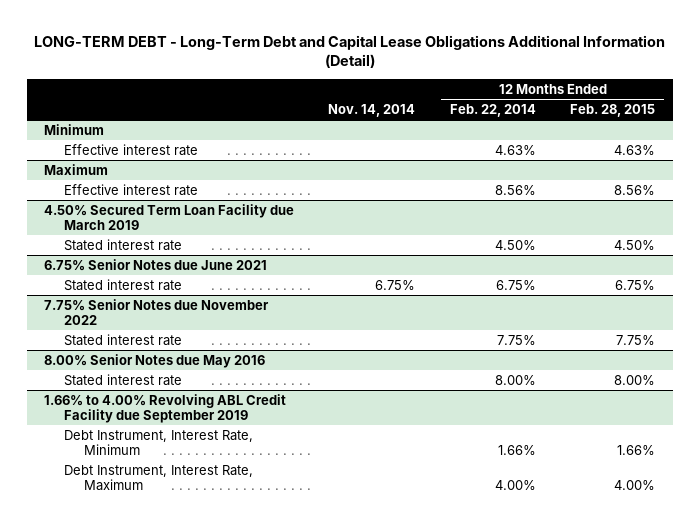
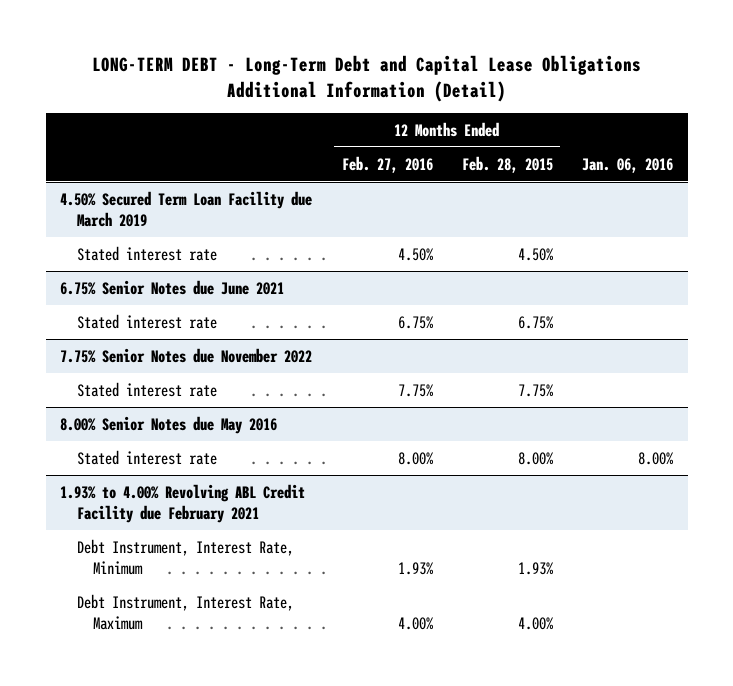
- | Nov. 14, 2014 | 12 Months Ended Feb. 22, 2014 | 12 Months Ended Feb. 28, 2015
+ | 12 Months Ended Feb. 27, 2016 | 12 Months Ended Feb. 28, 2015 | Jan. 06, 2016
- Minimum
- Effective interest rate | | 4.63% | 4.63%
- Maximum
- Effective interest rate | | 8.56% | 8.56%
- 1.66% to 4.00% Revolving ABL Credit Facility due September 2019
- Debt Instrument, Interest Rate, Minimum | | 1.66% | 1.66%
+ 1.93% to 4.00% Revolving ABL Credit Facility due February 2021
+ Debt Instrument, Interest Rate, Minimum | 1.93% | 1.93% |

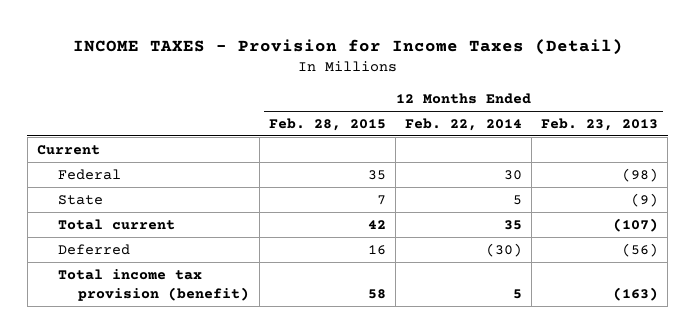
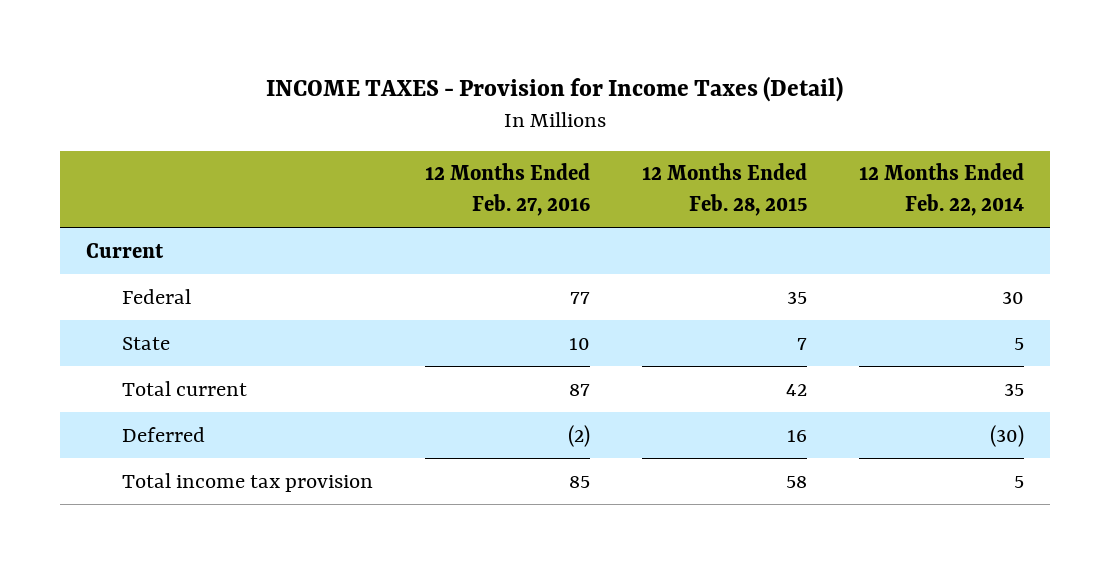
- | 12 Months Ended Feb. 28, 2015 | 12 Months Ended Feb. 22, 2014 | 12 Months Ended Feb. 23, 2013
+ | 12 Months Ended Feb. 27, 2016 | 12 Months Ended Feb. 28, 2015 | 12 Months Ended Feb. 22, 2014
- Total income tax provision (benefit) | 58 | 5 | (163)
+ Total income tax provision | 85 | 58 | 5

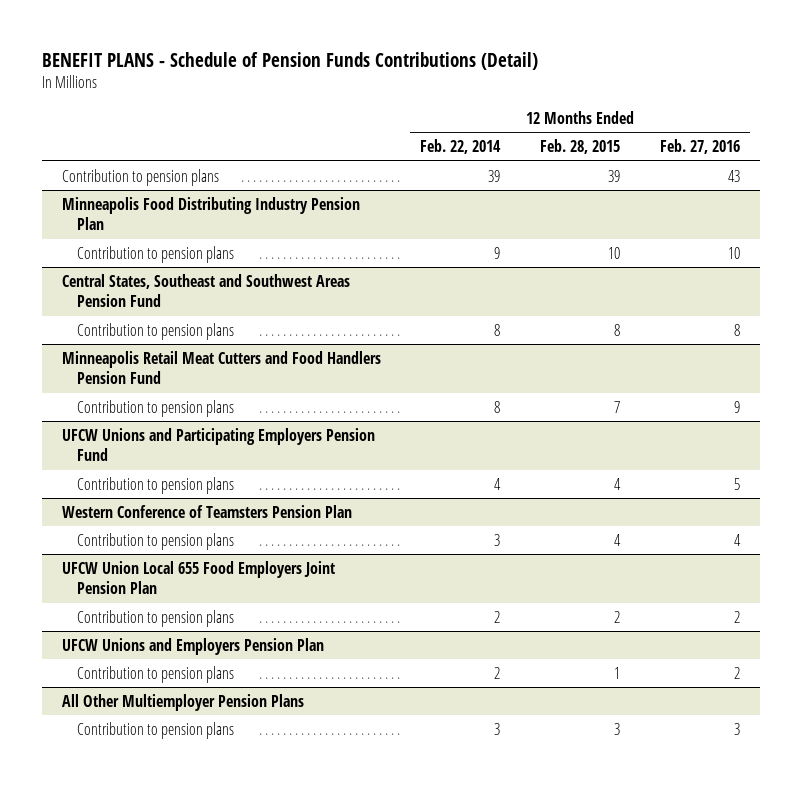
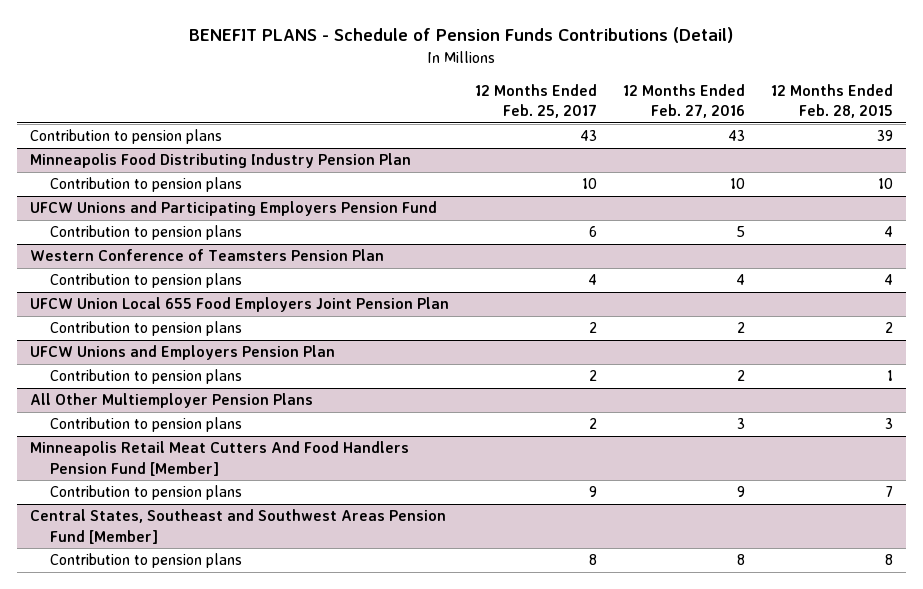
- | 12 Months Ended Feb. 22, 2014 | 12 Months Ended Feb. 28, 2015 | 12 Months Ended Feb. 27, 2016
+ | 12 Months Ended Feb. 25, 2017 | 12 Months Ended Feb. 27, 2016 | 12 Months Ended Feb. 28, 2015
- Central States, Southeast and Southwest Areas Pension Fund
- Contribution to pension plans | 8 | 8 | 8
- Minneapolis Retail Meat Cutters and Food Handlers Pension Fund
- Contribution to pension plans | 8 | 7 | 9
+ Minneapolis Retail Meat Cutters And Food Handlers Pension Fund [Member]
+ Contribution to pension plans | 9 | 9 | 7
+ Central States, Southeast and Southwest Areas Pension Fund [Member]
+ Contribution to pension plans | 8 | 8 | 8

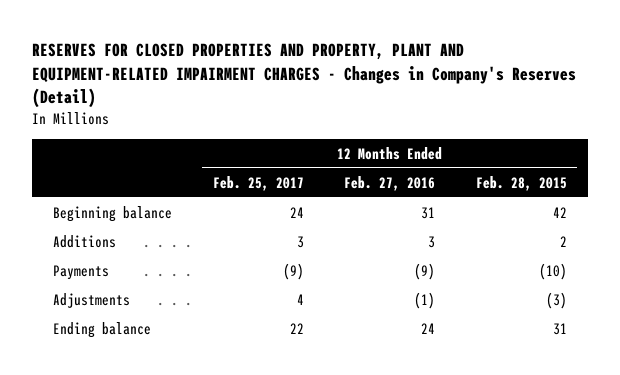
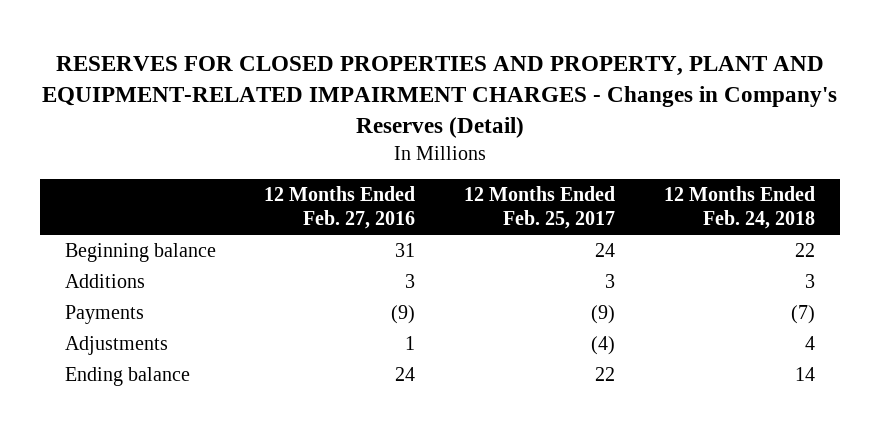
- | 12 Months Ended Feb. 25, 2017 | 12 Months Ended Feb. 27, 2016 | 12 Months Ended Feb. 28, 2015
+ | 12 Months Ended Feb. 27, 2016 | 12 Months Ended Feb. 25, 2017 | 12 Months Ended Feb. 24, 2018
- Adjustments | 4 | (1) | (3)
+ Adjustments | 1 | (4) | 4

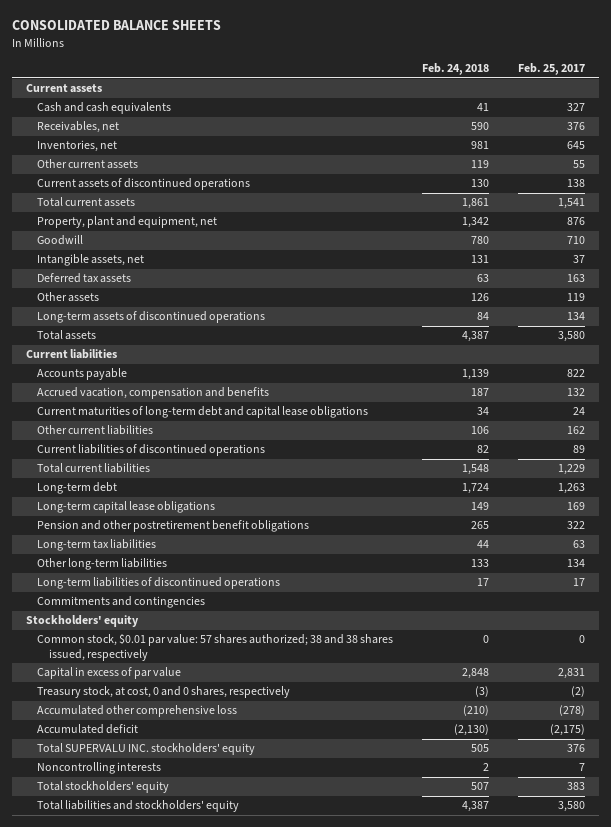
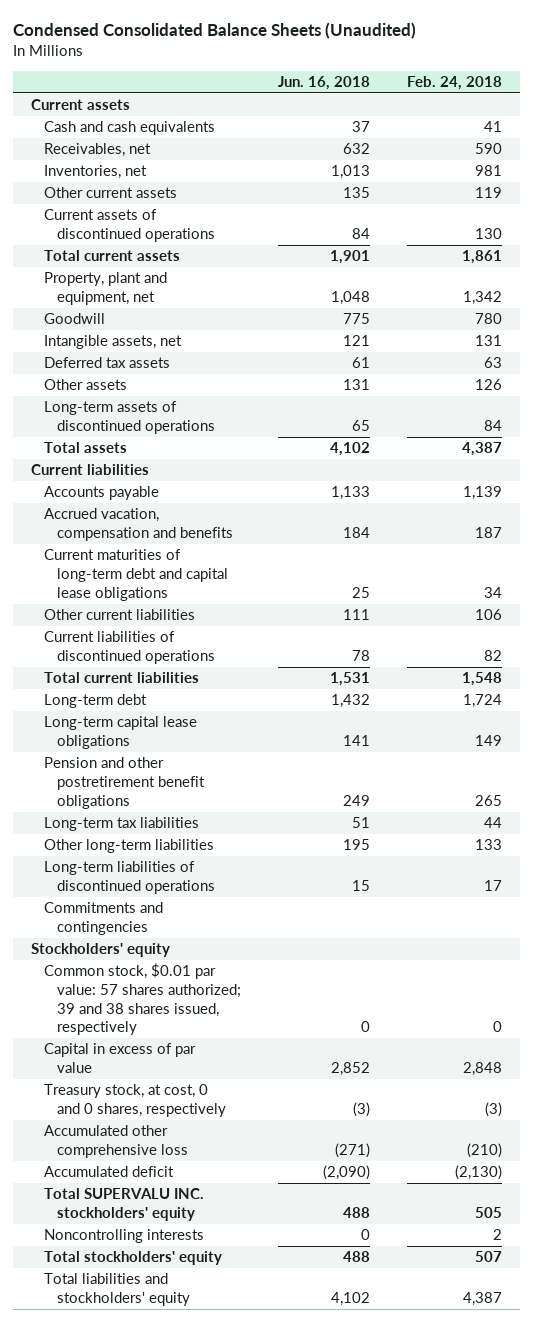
- CONSOLIDATED BALANCE SHEETS
+ Condensed Consolidated Balance Sheets (Unaudited)
- | Feb. 24, 2018 | Feb. 25, 2017
+ | Jun. 16, 2018 | Feb. 24, 2018
- Common stock, $0.01 par value: 57 shares authorized; 38 and 38 shares issued, respectively | 0 | 0
+ Common stock, $0.01 par value: 57 shares authorized; 39 and 38 shares issued, respectively | 0 | 0

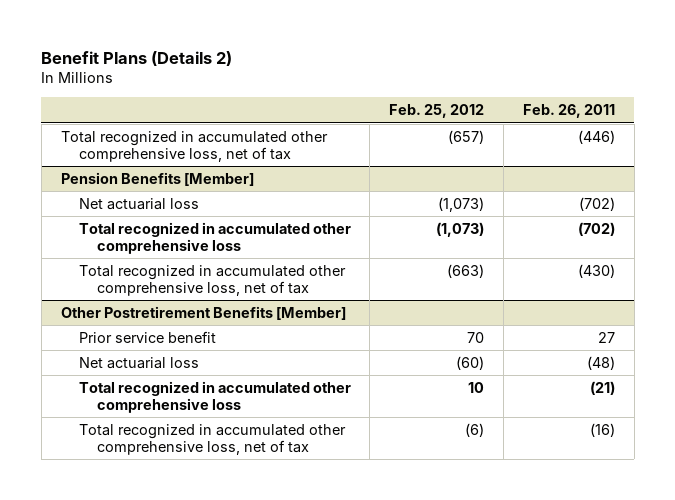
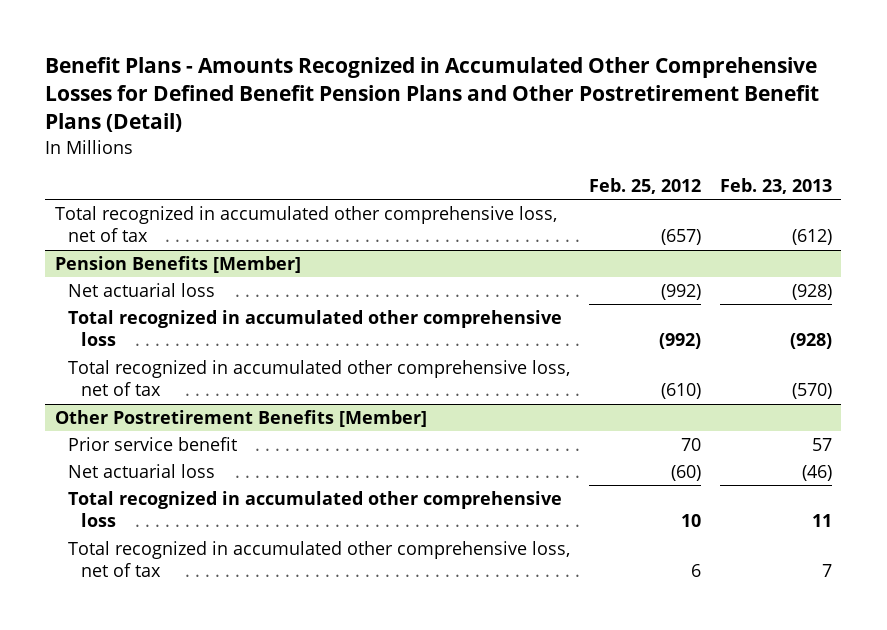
- Benefit Plans (Details 2)
+ Benefit Plans - Amounts Recognized in Accumulated Other Comprehensive Losses for Defined Benefit Pension Plans and Other Postretirement Benefit Plans (Detail)
- | Feb. 25, 2012 | Feb. 26, 2011
+ | Feb. 25, 2012 | Feb. 23, 2013
@ Pension Benefits [Member]
- Net actuarial loss | (1,073) | (702)
- Total recognized in accumulated other comprehensive loss | (1,073) | (702)
- Total recognized in accumulated other comprehensive loss, net of tax | (663) | (430)
+ Net actuarial loss | (992) | (928)
+ Total recognized in accumulated other comprehensive loss | (992) | (928)
+ Total recognized in accumulated other comprehensive loss, net of tax | (610) | (570)
@ Other Postretirement Benefits [Member]
- Total recognized in accumulated other comprehensive loss, net of tax | (6) | (16)
+ Total recognized in accumulated other comprehensive loss, net of tax | 6 | 7

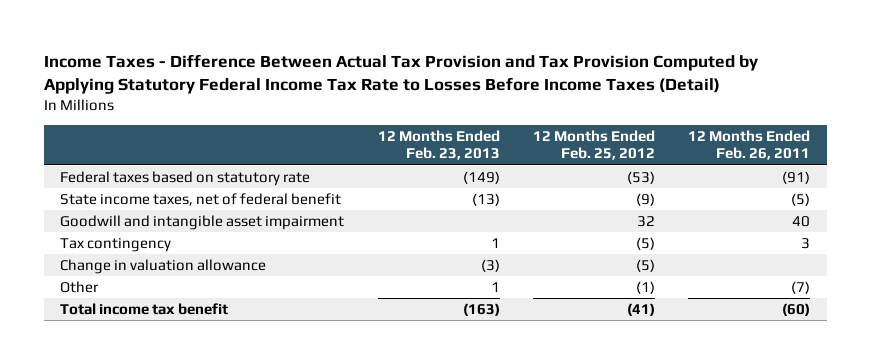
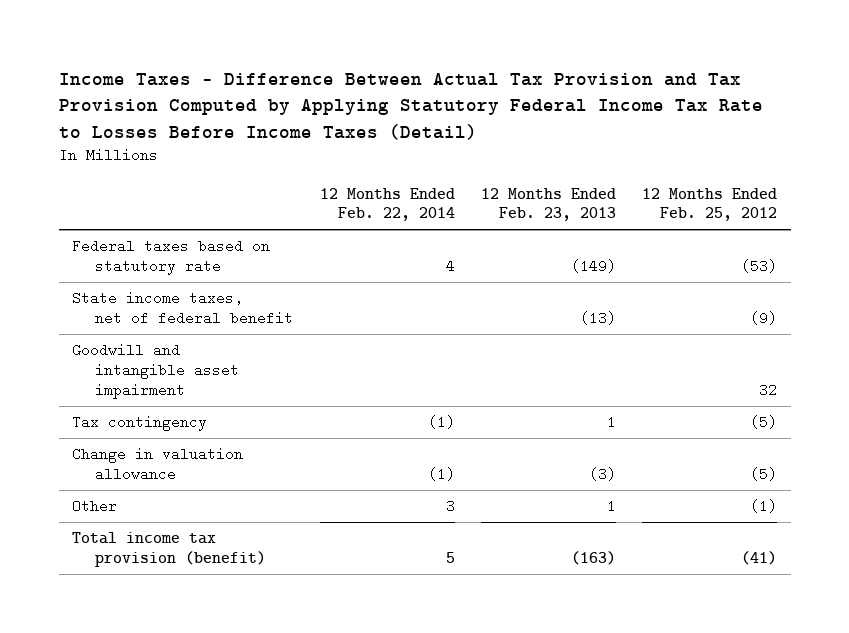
- | 12 Months Ended Feb. 23, 2013 | 12 Months Ended Feb. 25, 2012 | 12 Months Ended Feb. 26, 2011
+ | 12 Months Ended Feb. 22, 2014 | 12 Months Ended Feb. 23, 2013 | 12 Months Ended Feb. 25, 2012
- Total income tax benefit | (163) | (41) | (60)
+ Total income tax provision (benefit) | 5 | (163) | (41)

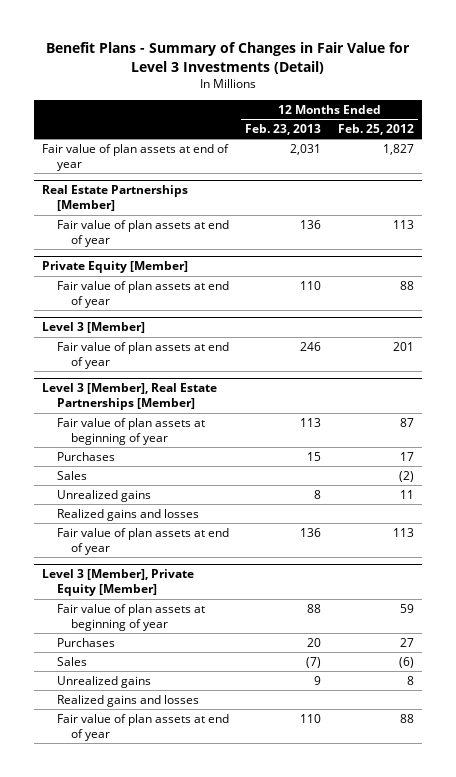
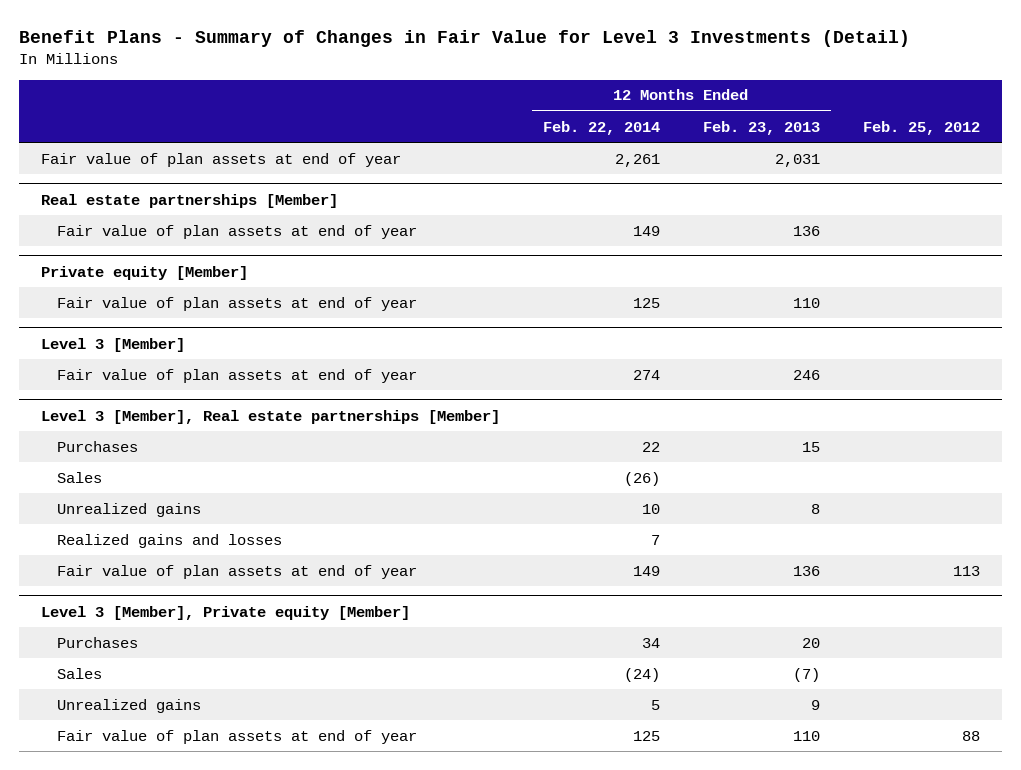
- | 12 Months Ended Feb. 23, 2013 | 12 Months Ended Feb. 25, 2012
+ | 12 Months Ended Feb. 22, 2014 | 12 Months Ended Feb. 23, 2013 | Feb. 25, 2012
- Real Estate Partnerships [Member]
+ Real estate partnerships [Member]
- Private Equity [Member]
+ Private equity [Member]
- Level 3 [Member], Real Estate Partnerships [Member]
- Fair value of plan assets at beginning of year | 113 | 87
+ Level 3 [Member], Real estate partnerships [Member]
- Level 3 [Member], Private Equity [Member]
- Fair value of plan assets at beginning of year | 88 | 59
+ Level 3 [Member], Private equity [Member]
- Realized gains and losses

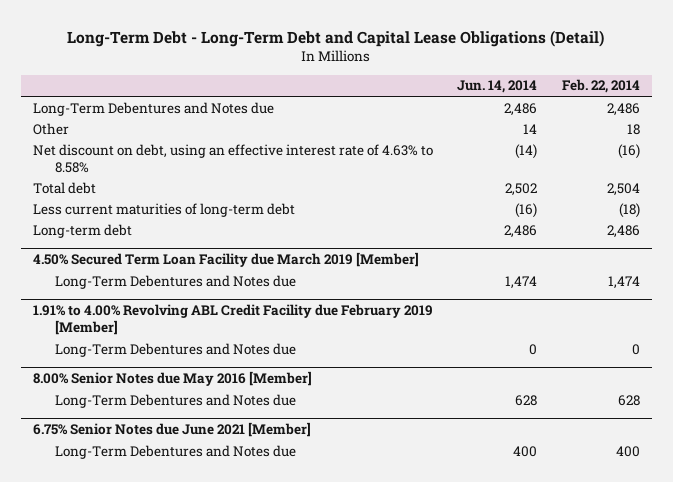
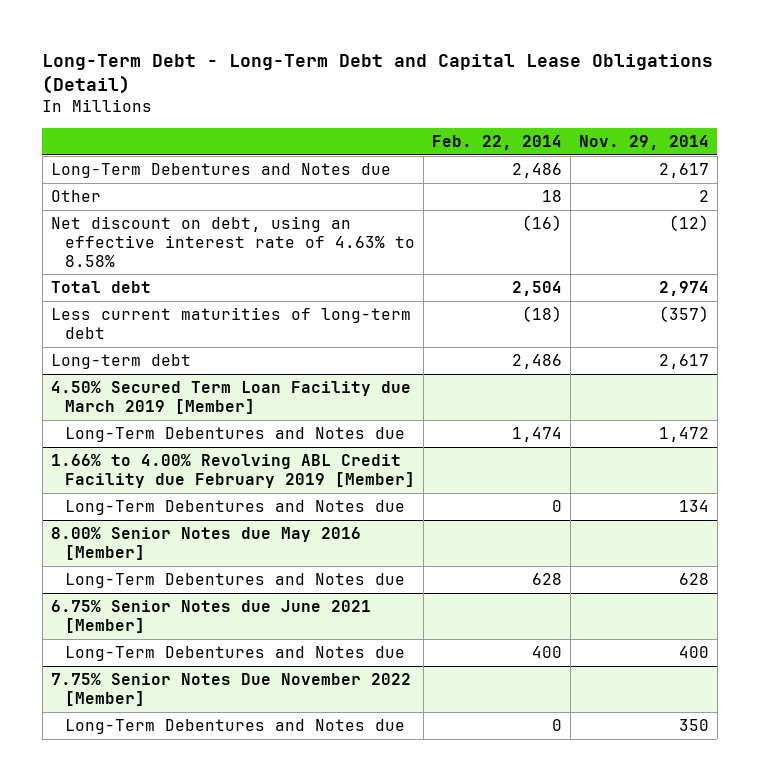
- | Jun. 14, 2014 | Feb. 22, 2014
+ | Feb. 22, 2014 | Nov. 29, 2014
- 1.91% to 4.00% Revolving ABL Credit Facility due February 2019 [Member]
+ 1.66% to 4.00% Revolving ABL Credit Facility due February 2019 [Member]
+ 7.75% Senior Notes Due November 2022 [Member]
+ Long-Term Debentures and Notes due | 0 | 350

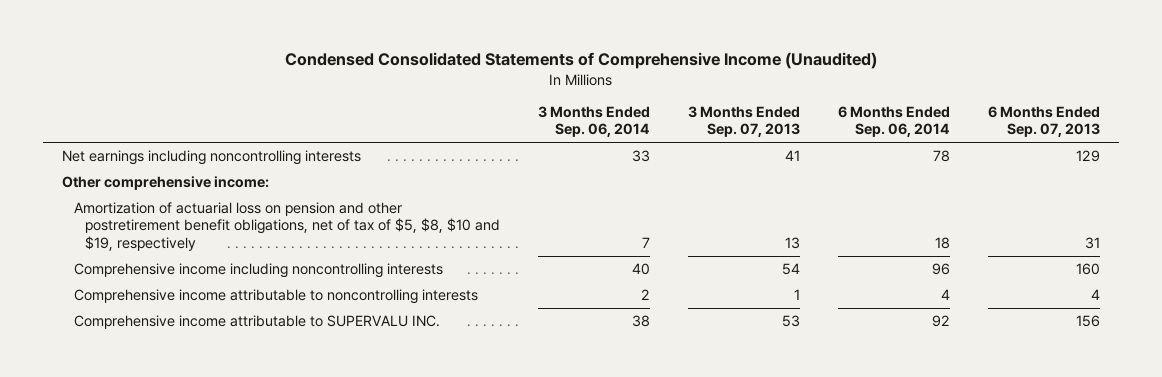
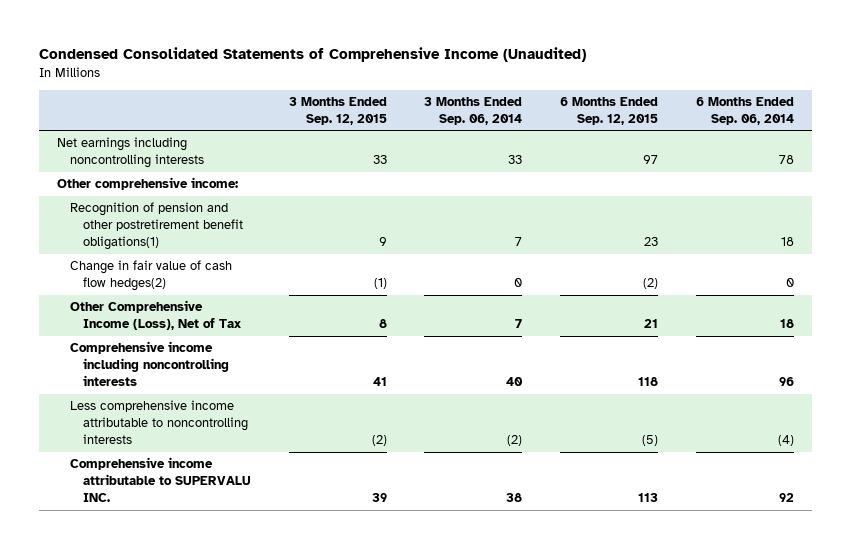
- | 3 Months Ended Sep. 06, 2014 | 3 Months Ended Sep. 07, 2013 | 6 Months Ended Sep. 06, 2014 | 6 Months Ended Sep. 07, 2013
+ | 3 Months Ended Sep. 12, 2015 | 3 Months Ended Sep. 06, 2014 | 6 Months Ended Sep. 12, 2015 | 6 Months Ended Sep. 06, 2014
- Amortization of actuarial loss on pension and other postretirement benefit obligations, net of tax of $5, $8, $10 and $19, respectively | 7 | 13 | 18 | 31
+ Recognition of pension and other postretirement benefit obligations(1) | 9 | 7 | 23 | 18
+ Change in fair value of cash flow hedges(2) | (1) | 0 | (2) | 0
+ Other Comprehensive Income (Loss), Net of Tax | 8 | 7 | 21 | 18
- Comprehensive income attributable to noncontrolling interests | 2 | 1 | 4 | 4
+ Less comprehensive income attributable to noncontrolling interests | (2) | (2) | (5) | (4)

